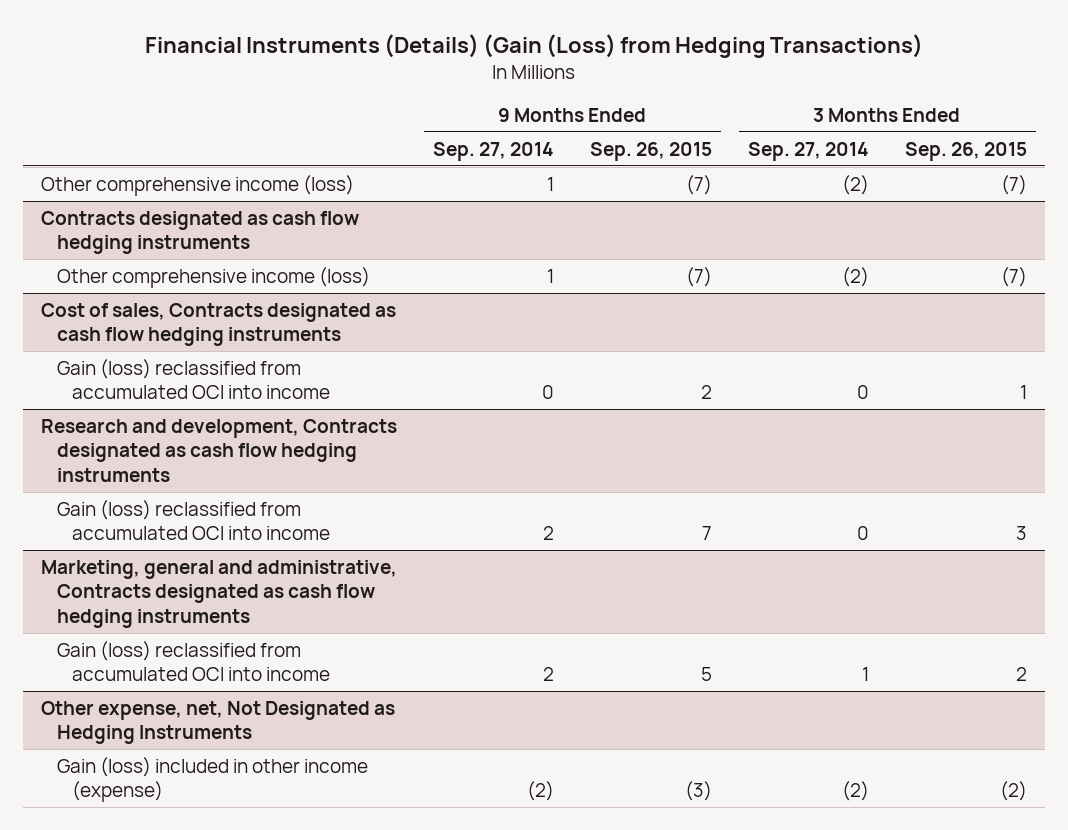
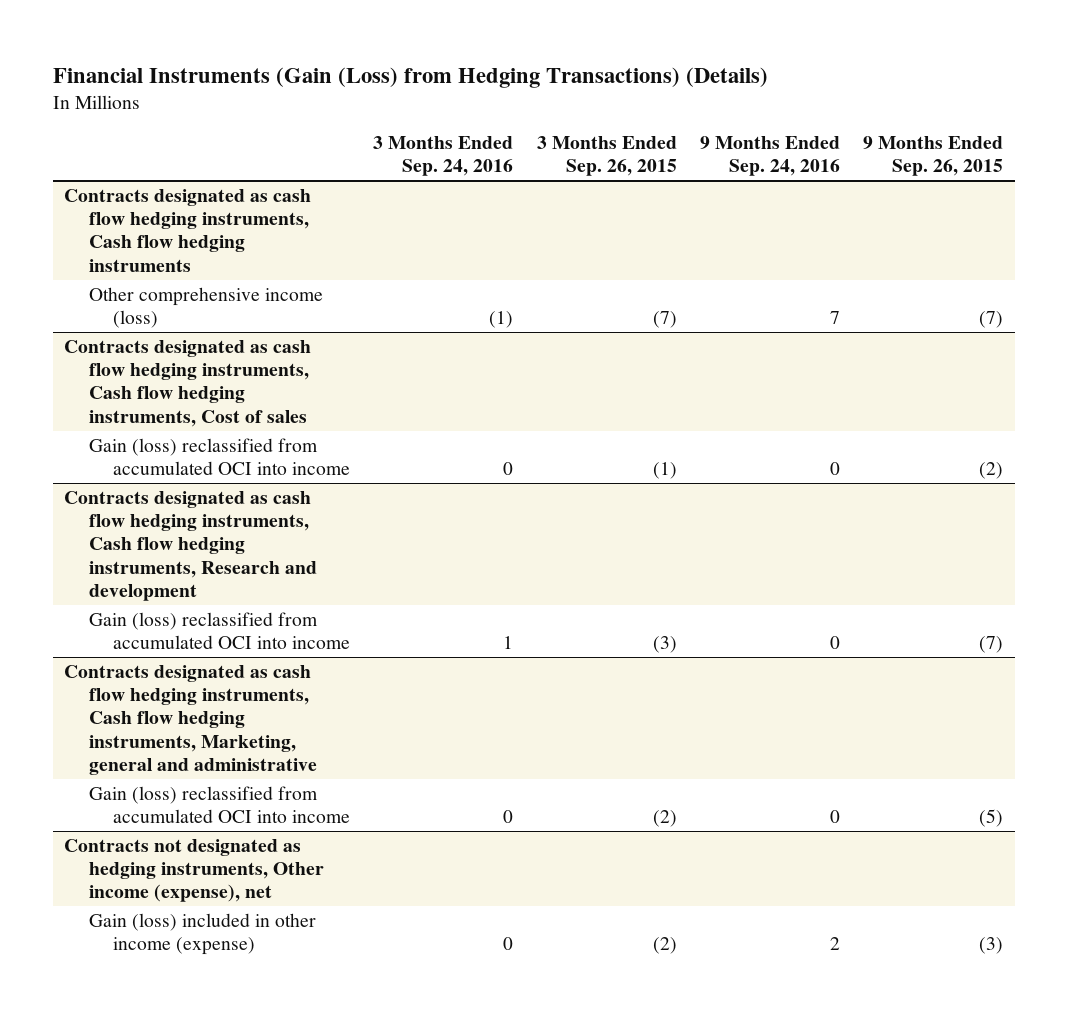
- Financial Instruments (Details) (Gain (Loss) from Hedging Transactions)
+ Financial Instruments (Gain (Loss) from Hedging Transactions) (Details)
- | 9 Months Ended Sep. 27, 2014 | 9 Months Ended Sep. 26, 2015 | 3 Months Ended Sep. 27, 2014 | 3 Months Ended Sep. 26, 2015
+ | 3 Months Ended Sep. 24, 2016 | 3 Months Ended Sep. 26, 2015 | 9 Months Ended Sep. 24, 2016 | 9 Months Ended Sep. 26, 2015
- Other comprehensive income (loss) | 1 | (7) | (2) | (7)
- Contracts designated as cash flow hedging instruments
+ Contracts designated as cash flow hedging instruments, Cash flow hedging instruments
- Cost of sales, Contracts designated as cash flow hedging instruments
- Gain (loss) reclassified from accumulated OCI into income | 0 | 2 | 0 | 1
- Research and development, Contracts designated as cash flow hedging instruments
- Gain (loss) reclassified from accumulated OCI into income | 2 | 7 | 0 | 3
- Marketing, general and administrative, Contracts designated as cash flow hedging instruments
- Gain (loss) reclassified from accumulated OCI into income | 2 | 5 | 1 | 2
- Other expense, net, Not Designated as Hedging Instruments
+ Contracts designated as cash flow hedging instruments, Cash flow hedging instruments, Cost of sales
+ Gain (loss) reclassified from accumulated OCI into income | 0 | (1) | 0 | (2)
+ Contracts designated as cash flow hedging instruments, Cash flow hedging instruments, Research and development
+ Gain (loss) reclassified from accumulated OCI into income | 1 | (3) | 0 | (7)
+ Contracts designated as cash flow hedging instruments, Cash flow hedging instruments, Marketing, general and administrative
+ Gain (loss) reclassified from accumulated OCI into income | 0 | (2) | 0 | (5)
+ Contracts not designated as hedging instruments, Other income (expense), net

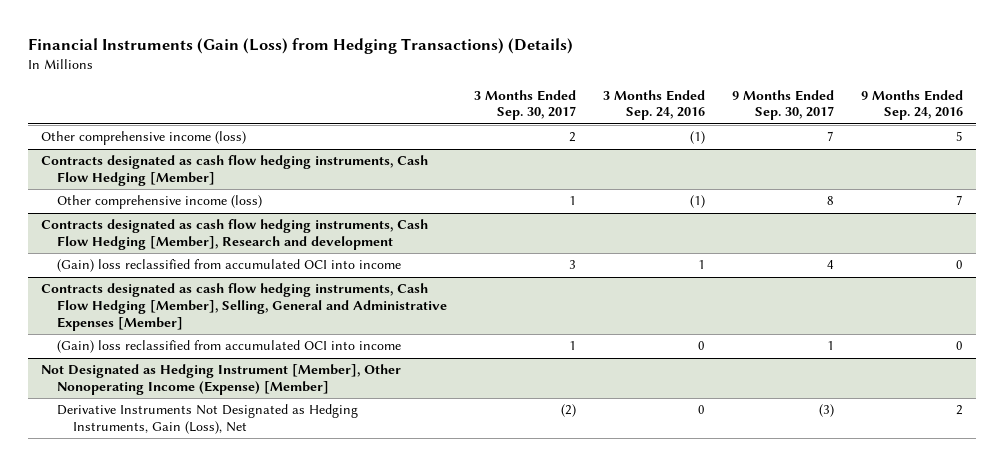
- | 3 Months Ended Sep. 24, 2016 | 3 Months Ended Sep. 26, 2015 | 9 Months Ended Sep. 24, 2016 | 9 Months Ended Sep. 26, 2015
+ | 3 Months Ended Sep. 30, 2017 | 3 Months Ended Sep. 24, 2016 | 9 Months Ended Sep. 30, 2017 | 9 Months Ended Sep. 24, 2016
- Contracts designated as cash flow hedging instruments, Cash flow hedging instruments
+ Other comprehensive income (loss) | 2 | (1) | 7 | 5
+ Contracts designated as cash flow hedging instruments, Cash Flow Hedging [Member]
- Contracts designated as cash flow hedging instruments, Cash flow hedging instruments, Cost of sales
- Gain (loss) reclassified from accumulated OCI into income | 0 | (1) | 0 | (2)
- Contracts designated as cash flow hedging instruments, Cash flow hedging instruments, Research and development
- Gain (loss) reclassified from accumulated OCI into income | 1 | (3) | 0 | (7)
- Contracts designated as cash flow hedging instruments, Cash flow hedging instruments, Marketing, general and administrative
- Gain (loss) reclassified from accumulated OCI into income | 0 | (2) | 0 | (5)
- Contracts not designated as hedging instruments, Other income (expense), net
- Gain (loss) included in other income (expense) | 0 | (2) | 2 | (3)
+ Contracts designated as cash flow hedging instruments, Cash Flow Hedging [Member], Research and development
+ (Gain) loss reclassified from accumulated OCI into income | 3 | 1 | 4 | 0
+ Contracts designated as cash flow hedging instruments, Cash Flow Hedging [Member], Selling, General and Administrative Expenses [Member]
+ (Gain) loss reclassified from accumulated OCI into income | 1 | 0 | 1 | 0
+ Not Designated as Hedging Instrument [Member], Other Nonoperating Income (Expense) [Member]
+ Derivative Instruments Not Designated as Hedging Instruments, Gain (Loss), Net | (2) | 0 | (3) | 2

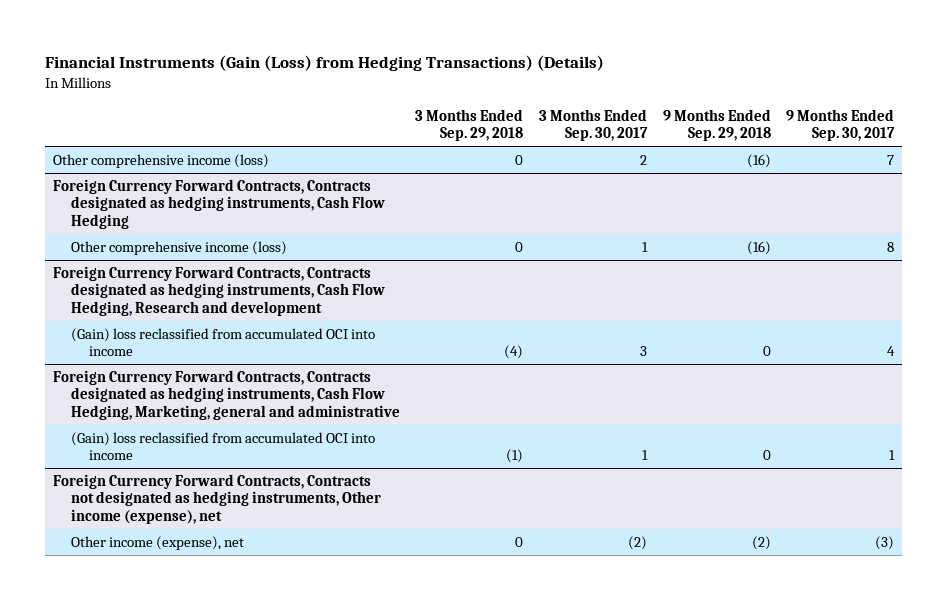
- | 3 Months Ended Sep. 30, 2017 | 3 Months Ended Sep. 24, 2016 | 9 Months Ended Sep. 30, 2017 | 9 Months Ended Sep. 24, 2016
+ | 3 Months Ended Sep. 29, 2018 | 3 Months Ended Sep. 30, 2017 | 9 Months Ended Sep. 29, 2018 | 9 Months Ended Sep. 30, 2017
- Contracts designated as cash flow hedging instruments, Cash Flow Hedging [Member]
+ Foreign Currency Forward Contracts, Contracts designated as hedging instruments, Cash Flow Hedging
- Contracts designated as cash flow hedging instruments, Cash Flow Hedging [Member], Research and development
+ Foreign Currency Forward Contracts, Contracts designated as hedging instruments, Cash Flow Hedging, Research and development
- Contracts designated as cash flow hedging instruments, Cash Flow Hedging [Member], Selling, General and Administrative Expenses [Member]
+ Foreign Currency Forward Contracts, Contracts designated as hedging instruments, Cash Flow Hedging, Marketing, general and administrative
- Not Designated as Hedging Instrument [Member], Other Nonoperating Income (Expense) [Member]
- Derivative Instruments Not Designated as Hedging Instruments, Gain (Loss), Net | (2) | 0 | (3) | 2
+ Foreign Currency Forward Contracts, Contracts not designated as hedging instruments, Other income (expense), net
+ Other income (expense), net | 0 | (2) | (2) | (3)

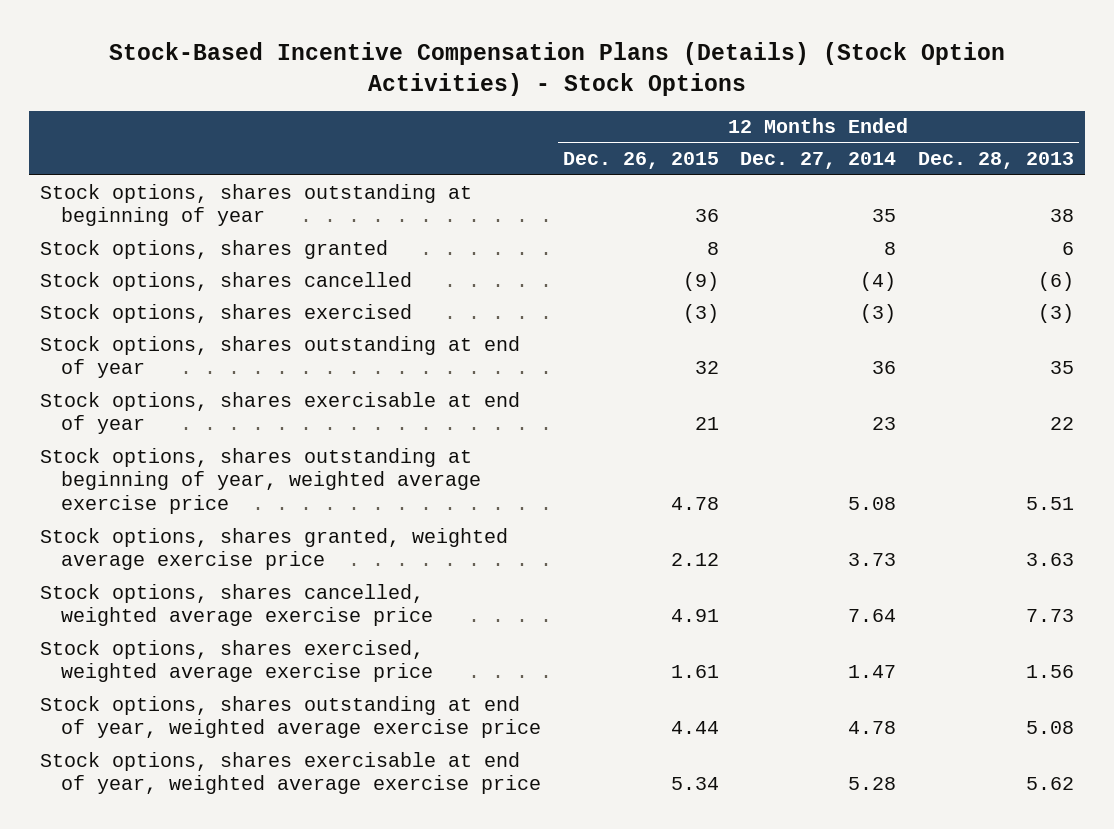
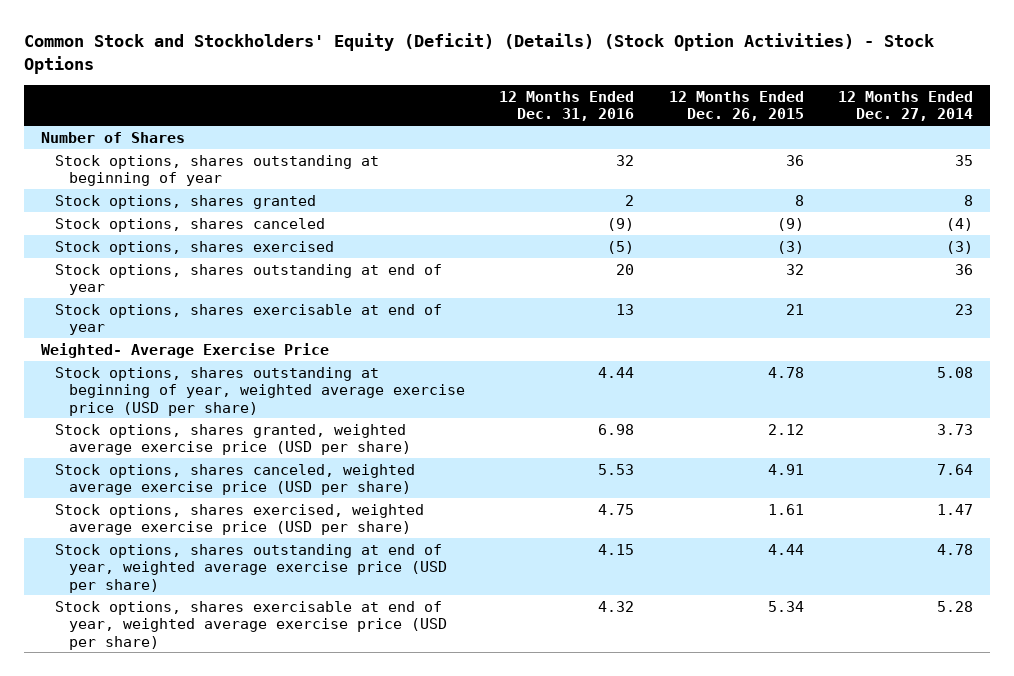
- Stock-Based Incentive Compensation Plans (Details) (Stock Option Activities) - Stock Options
+ Common Stock and Stockholders' Equity (Deficit) (Details) (Stock Option Activities) - Stock Options
- | 12 Months Ended Dec. 26, 2015 | 12 Months Ended Dec. 27, 2014 | 12 Months Ended Dec. 28, 2013
+ | 12 Months Ended Dec. 31, 2016 | 12 Months Ended Dec. 26, 2015 | 12 Months Ended Dec. 27, 2014
+ Number of Shares
- Stock options, shares cancelled | (9) | (4) | (6)
+ Stock options, shares canceled | (9) | (9) | (4)
- Stock options, shares outstanding at beginning of year, weighted average exercise price | 4.78 | 5.08 | 5.51
- Stock options, shares granted, weighted average exercise price | 2.12 | 3.73 | 3.63
- Stock options, shares cancelled, weighted average exercise price | 4.91 | 7.64 | 7.73
- Stock options, shares exercised, weighted average exercise price | 1.61 | 1.47 | 1.56
- Stock options, shares outstanding at end of year, weighted average exercise price | 4.44 | 4.78 | 5.08
- Stock options, shares exercisable at end of year, weighted average exercise price | 5.34 | 5.28 | 5.62
+ Weighted- Average Exercise Price
+ Stock options, shares outstanding at beginning of year, weighted average exercise price (USD per share) | 4.44 | 4.78 | 5.08
+ Stock options, shares granted, weighted average exercise price (USD per share) | 6.98 | 2.12 | 3.73
+ Stock options, shares canceled, weighted average exercise price (USD per share) | 5.53 | 4.91 | 7.64
+ Stock options, shares exercised, weighted average exercise price (USD per share) | 4.75 | 1.61 | 1.47
+ Stock options, shares outstanding at end of year, weighted average exercise price (USD per share) | 4.15 | 4.44 | 4.78
+ Stock options, shares exercisable at end of year, weighted average exercise price (USD per share) | 4.32 | 5.34 | 5.28

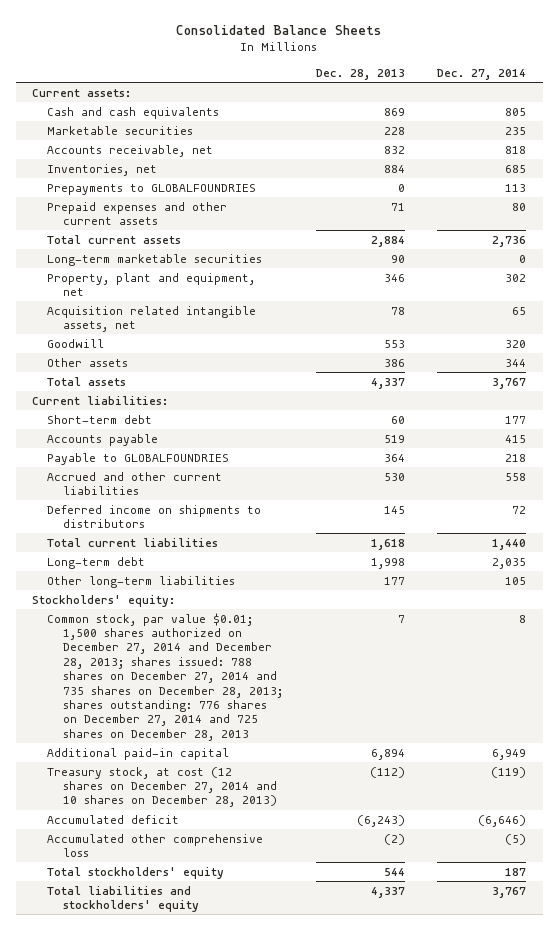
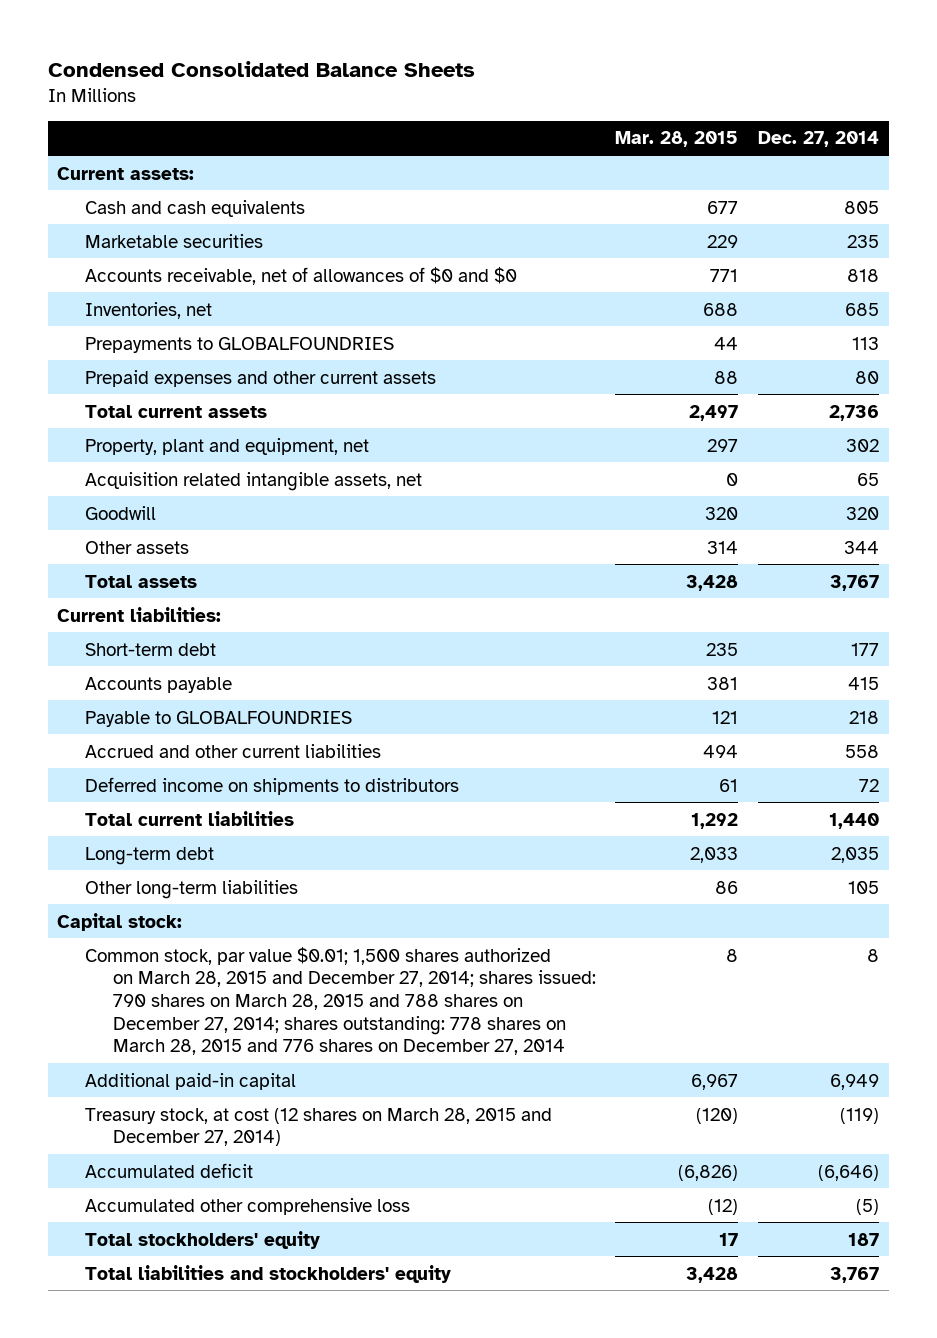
- Consolidated Balance Sheets
+ Condensed Consolidated Balance Sheets
- | Dec. 28, 2013 | Dec. 27, 2014
+ | Mar. 28, 2015 | Dec. 27, 2014
- Accounts receivable, net | 832 | 818
+ Accounts receivable, net of allowances of $0 and $0 | 771 | 818
- Long-term marketable securities | 90 | 0
- Stockholders' equity:
- Common stock, par value $0.01; 1,500 shares authorized on December 27, 2014 and December 28, 2013; shares issued: 788 shares on December 27, 2014 and 735 shares on December 28, 2013; shares outstanding: 776 shares on December 27, 2014 and 725 shares on December 28, 2013 | 7 | 8
+ Capital stock:
+ Common stock, par value $0.01; 1,500 shares authorized on March 28, 2015 and December 27, 2014; shares issued: 790 shares on March 28, 2015 and 788 shares on December 27, 2014; shares outstanding: 778 shares on March 28, 2015 and 776 shares on December 27, 2014 | 8 | 8
- Treasury stock, at cost (12 shares on December 27, 2014 and 10 shares on December 28, 2013) | (112) | (119)
+ Treasury stock, at cost (12 shares on March 28, 2015 and December 27, 2014) | (120) | (119)

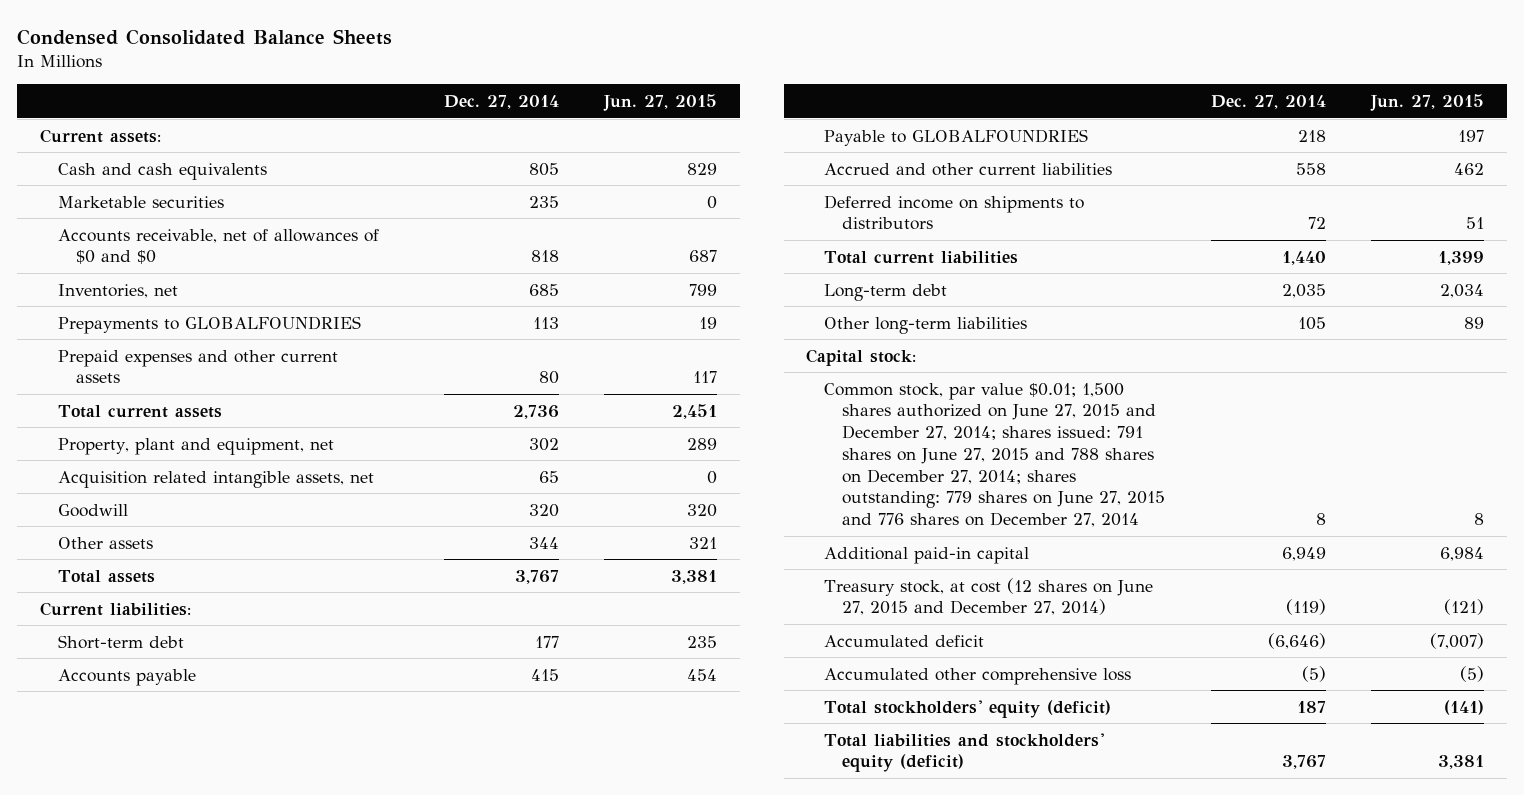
- | Mar. 28, 2015 | Dec. 27, 2014
+ | Dec. 27, 2014 | Jun. 27, 2015
- Common stock, par value $0.01; 1,500 shares authorized on March 28, 2015 and December 27, 2014; shares issued: 790 shares on March 28, 2015 and 788 shares on December 27, 2014; shares outstanding: 778 shares on March 28, 2015 and 776 shares on December 27, 2014 | 8 | 8
+ Common stock, par value $0.01; 1,500 shares authorized on June 27, 2015 and December 27, 2014; shares issued: 791 shares on June 27, 2015 and 788 shares on December 27, 2014; shares outstanding: 779 shares on June 27, 2015 and 776 shares on December 27, 2014 | 8 | 8
- Treasury stock, at cost (12 shares on March 28, 2015 and December 27, 2014) | (120) | (119)
+ Treasury stock, at cost (12 shares on June 27, 2015 and December 27, 2014) | (119) | (121)
- Total stockholders' equity | 17 | 187
- Total liabilities and stockholders' equity | 3,428 | 3,767
+ Total stockholders' equity (deficit) | 187 | (141)
+ Total liabilities and stockholders' equity (deficit) | 3,767 | 3,381

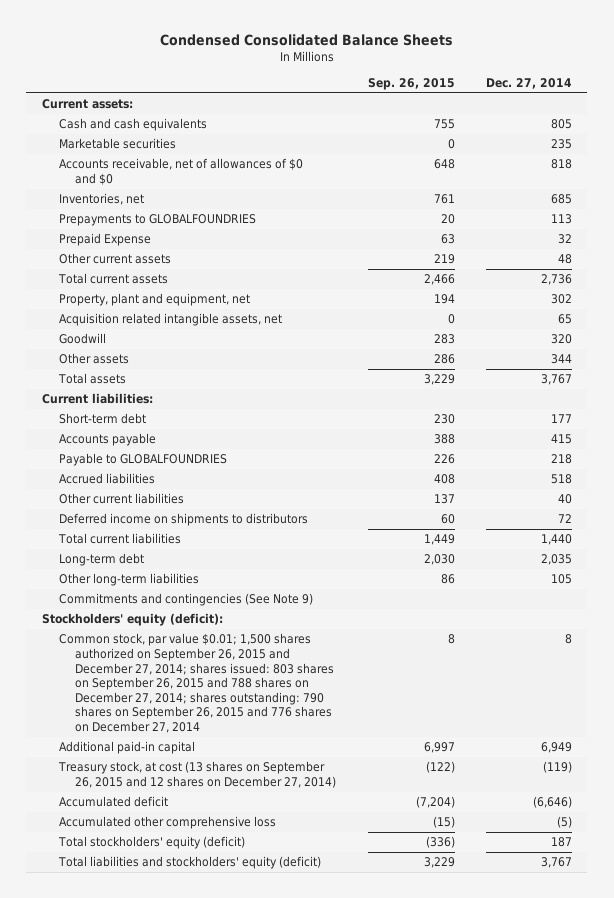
- | Dec. 27, 2014 | Jun. 27, 2015
+ | Sep. 26, 2015 | Dec. 27, 2014
- Prepaid expenses and other current assets | 80 | 117
+ Prepaid Expense | 63 | 32
+ Other current assets | 219 | 48
- Accrued and other current liabilities | 558 | 462
+ Accrued liabilities | 408 | 518
+ Other current liabilities | 137 | 40
- Capital stock:
- Common stock, par value $0.01; 1,500 shares authorized on June 27, 2015 and December 27, 2014; shares issued: 791 shares on June 27, 2015 and 788 shares on December 27, 2014; shares outstanding: 779 shares on June 27, 2015 and 776 shares on December 27, 2014 | 8 | 8
+ Commitments and contingencies (See Note 9)
+ Stockholders' equity (deficit):
+ Common stock, par value $0.01; 1,500 shares authorized on September 26, 2015 and December 27, 2014; shares issued: 803 shares on September 26, 2015 and 788 shares on December 27, 2014; shares outstanding: 790 shares on September 26, 2015 and 776 shares on December 27, 2014 | 8 | 8
- Treasury stock, at cost (12 shares on June 27, 2015 and December 27, 2014) | (119) | (121)
+ Treasury stock, at cost (13 shares on September 26, 2015 and 12 shares on December 27, 2014) | (122) | (119)

